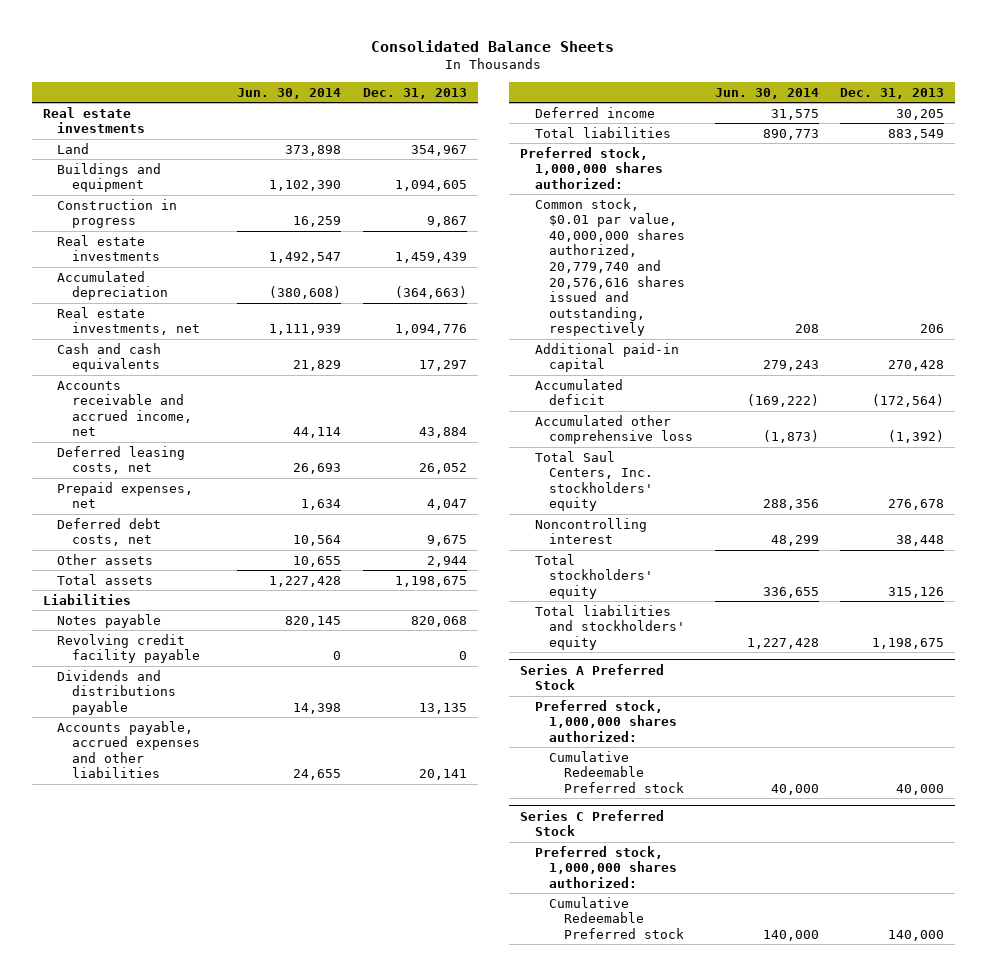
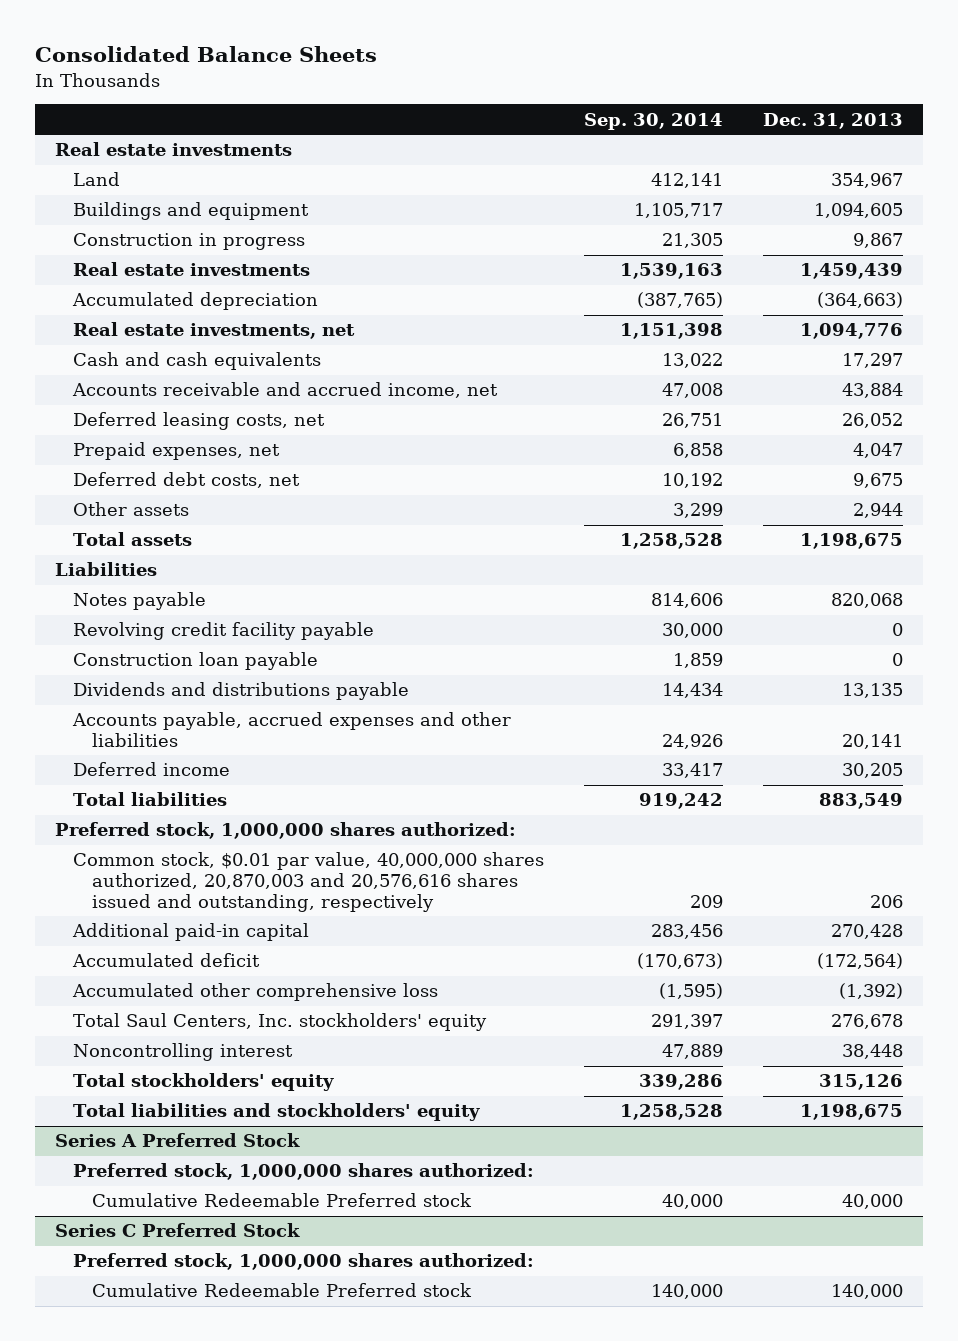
- | Jun. 30, 2014 | Dec. 31, 2013
+ | Sep. 30, 2014 | Dec. 31, 2013
+ Construction loan payable | 1,859 | 0
- Common stock, $0.01 par value, 40,000,000 shares authorized, 20,779,740 and 20,576,616 shares issued and outstanding, respectively | 208 | 206
+ Common stock, $0.01 par value, 40,000,000 shares authorized, 20,870,003 and 20,576,616 shares issued and outstanding, respectively | 209 | 206

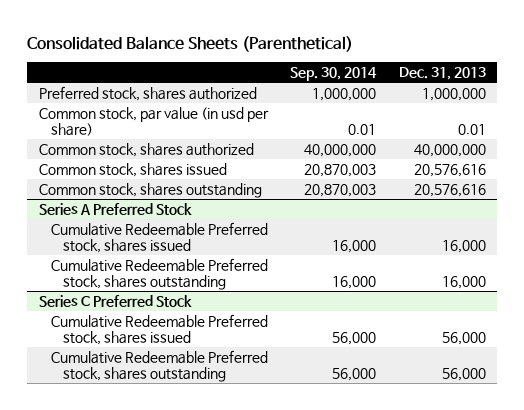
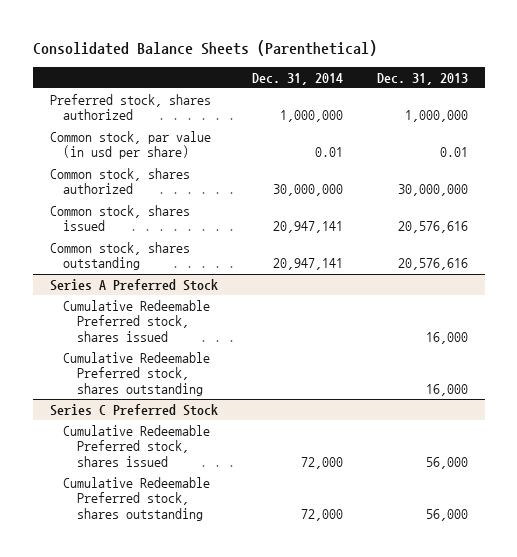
- | Sep. 30, 2014 | Dec. 31, 2013
+ | Dec. 31, 2014 | Dec. 31, 2013
- Common stock, shares authorized | 40,000,000 | 40,000,000
+ Common stock, shares authorized | 30,000,000 | 30,000,000

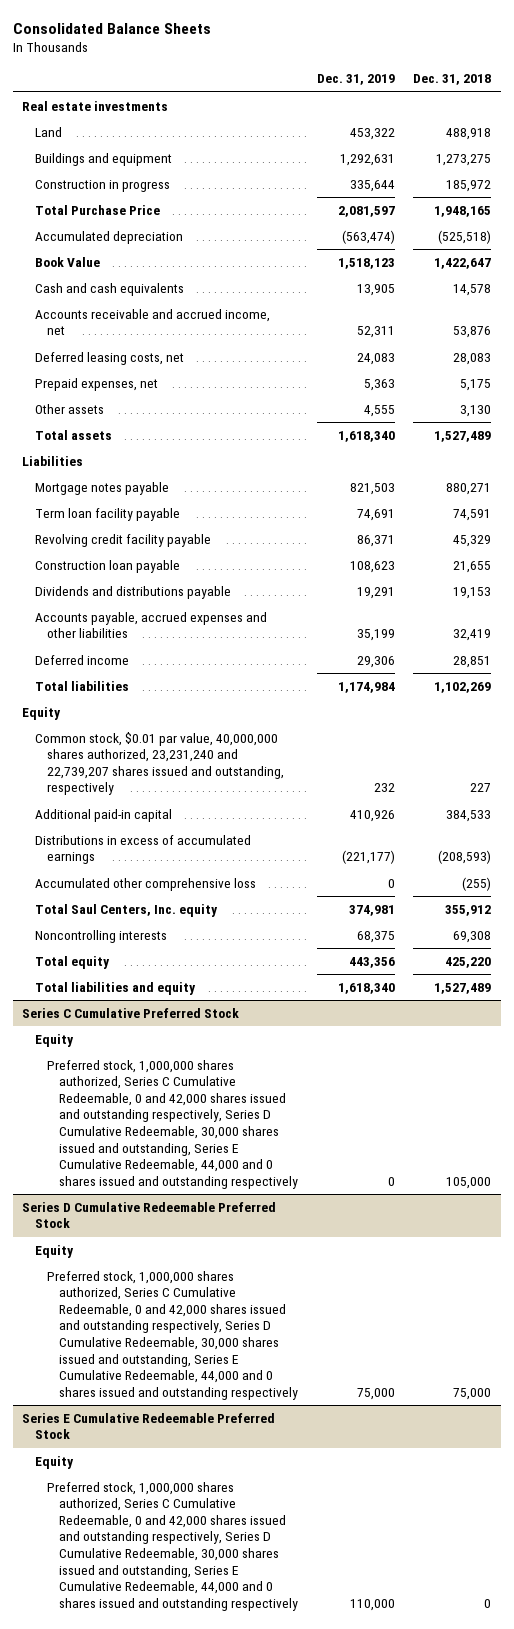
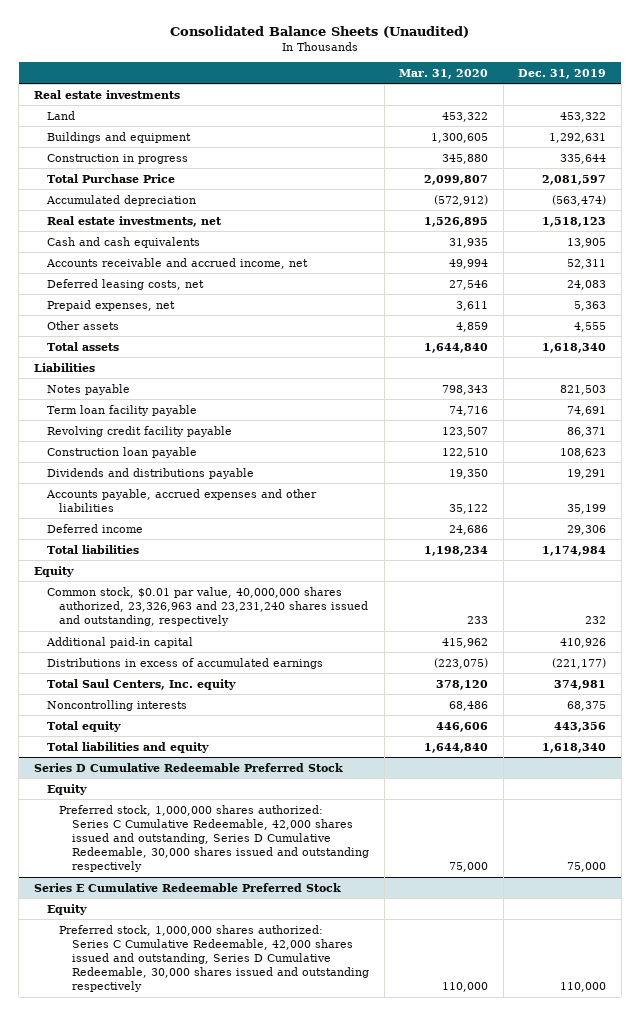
- Consolidated Balance Sheets
+ Consolidated Balance Sheets (Unaudited)
- | Dec. 31, 2019 | Dec. 31, 2018
+ | Mar. 31, 2020 | Dec. 31, 2019
- Book Value | 1,518,123 | 1,422,647
+ Real estate investments, net | 1,526,895 | 1,518,123
- Mortgage notes payable | 821,503 | 880,271
+ Notes payable | 798,343 | 821,503
- Common stock, $0.01 par value, 40,000,000 shares authorized, 23,231,240 and 22,739,207 shares issued and outstanding, respectively | 232 | 227
+ Common stock, $0.01 par value, 40,000,000 shares authorized, 23,326,963 and 23,231,240 shares issued and outstanding, respectively | 233 | 232
- Accumulated other comprehensive loss | 0 | (255)
- Series C Cumulative Preferred Stock
- Equity
- Preferred stock, 1,000,000 shares authorized, Series C Cumulative Redeemable, 0 and 42,000 shares issued and outstanding respectively, Series D Cumulative Redeemable, 30,000 shares issued and outstanding, Series E Cumulative Redeemable, 44,000 and 0 shares issued and outstanding respectively | 0 | 105,000
@ Series D Cumulative Redeemable Preferred Stock
- Preferred stock, 1,000,000 shares authorized, Series C Cumulative Redeemable, 0 and 42,000 shares issued and outstanding respectively, Series D Cumulative Redeemable, 30,000 shares issued and outstanding, Series E Cumulative Redeemable, 44,000 and 0 shares issued and outstanding respectively | 75,000 | 75,000
+ Preferred stock, 1,000,000 shares authorized: Series C Cumulative Redeemable, 42,000 shares issued and outstanding, Series D Cumulative Redeemable, 30,000 shares issued and outstanding respectively | 75,000 | 75,000
@ Series E Cumulative Redeemable Preferred Stock
- Preferred stock, 1,000,000 shares authorized, Series C Cumulative Redeemable, 0 and 42,000 shares issued and outstanding respectively, Series D Cumulative Redeemable, 30,000 shares issued and outstanding, Series E Cumulative Redeemable, 44,000 and 0 shares issued and outstanding respectively | 110,000 | 0
+ Preferred stock, 1,000,000 shares authorized: Series C Cumulative Redeemable, 42,000 shares issued and outstanding, Series D Cumulative Redeemable, 30,000 shares issued and outstanding respectively | 110,000 | 110,000

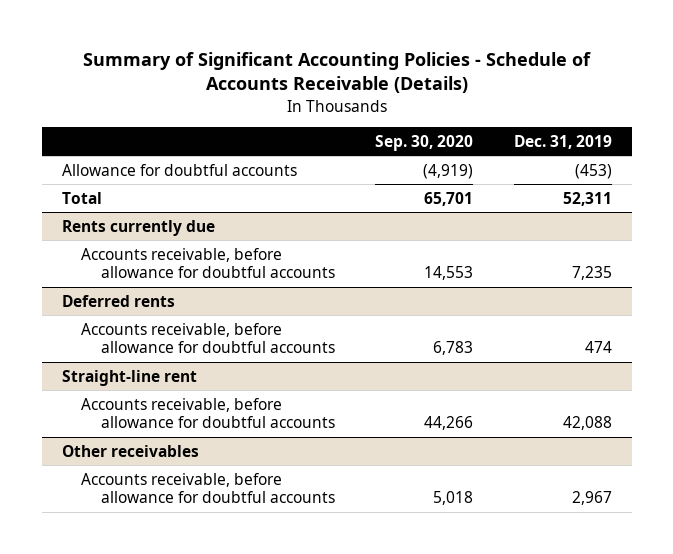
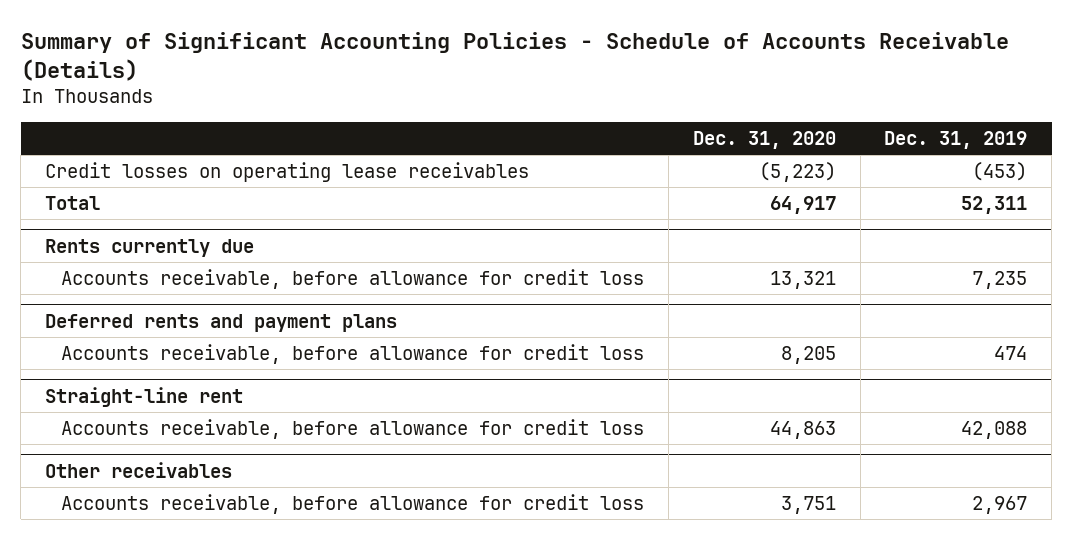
- | Sep. 30, 2020 | Dec. 31, 2019
+ | Dec. 31, 2020 | Dec. 31, 2019
- Allowance for doubtful accounts | (4,919) | (453)
+ Credit losses on operating lease receivables | (5,223) | (453)
@ Rents currently due
- Accounts receivable, before allowance for doubtful accounts | 14,553 | 7,235
- Deferred rents
- Accounts receivable, before allowance for doubtful accounts | 6,783 | 474
@ Rents currently due
+ Accounts receivable, before allowance for credit loss | 13,321 | 7,235
+ Deferred rents and payment plans
+ Accounts receivable, before allowance for credit loss | 8,205 | 474
@ Straight-line rent
- Accounts receivable, before allowance for doubtful accounts | 44,266 | 42,088
+ Accounts receivable, before allowance for credit loss | 44,863 | 42,088
@ Other receivables
- Accounts receivable, before allowance for doubtful accounts | 5,018 | 2,967
+ Accounts receivable, before allowance for credit loss | 3,751 | 2,967

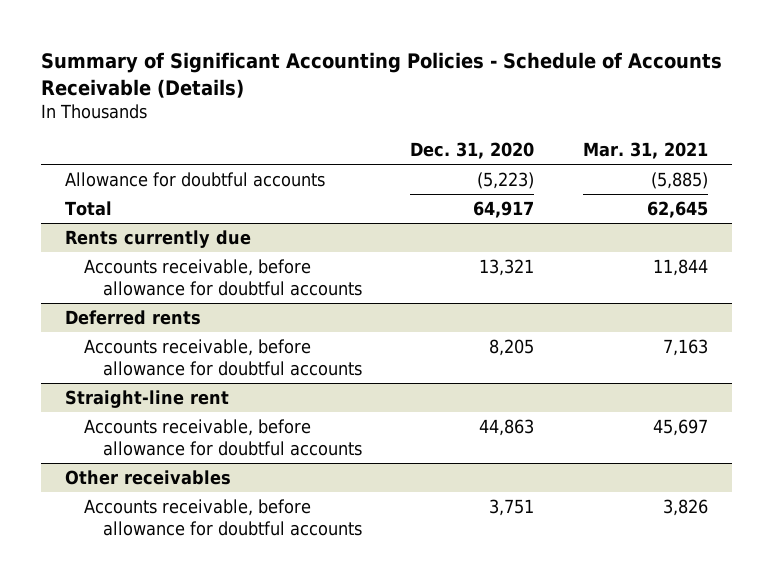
- | Dec. 31, 2020 | Dec. 31, 2019
+ | Dec. 31, 2020 | Mar. 31, 2021
- Credit losses on operating lease receivables | (5,223) | (453)
+ Allowance for doubtful accounts | (5,223) | (5,885)
@ Rents currently due
- Accounts receivable, before allowance for credit loss | 13,321 | 7,235
- Deferred rents and payment plans
- Accounts receivable, before allowance for credit loss | 8,205 | 474
@ Rents currently due
+ Accounts receivable, before allowance for doubtful accounts | 13,321 | 11,844
+ Deferred rents
+ Accounts receivable, before allowance for doubtful accounts | 8,205 | 7,163
@ Straight-line rent
- Accounts receivable, before allowance for credit loss | 44,863 | 42,088
+ Accounts receivable, before allowance for doubtful accounts | 44,863 | 45,697
@ Other receivables
- Accounts receivable, before allowance for credit loss | 3,751 | 2,967
+ Accounts receivable, before allowance for doubtful accounts | 3,751 | 3,826

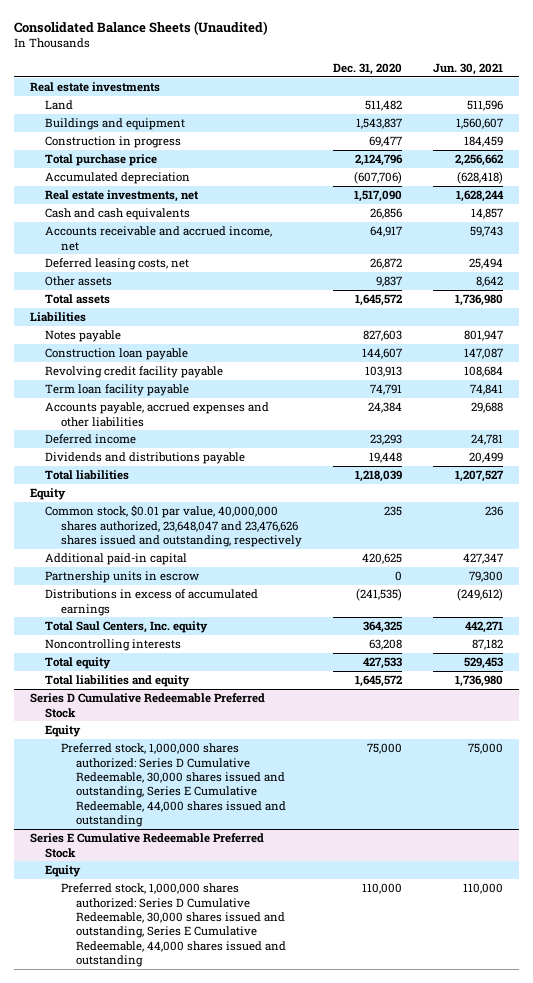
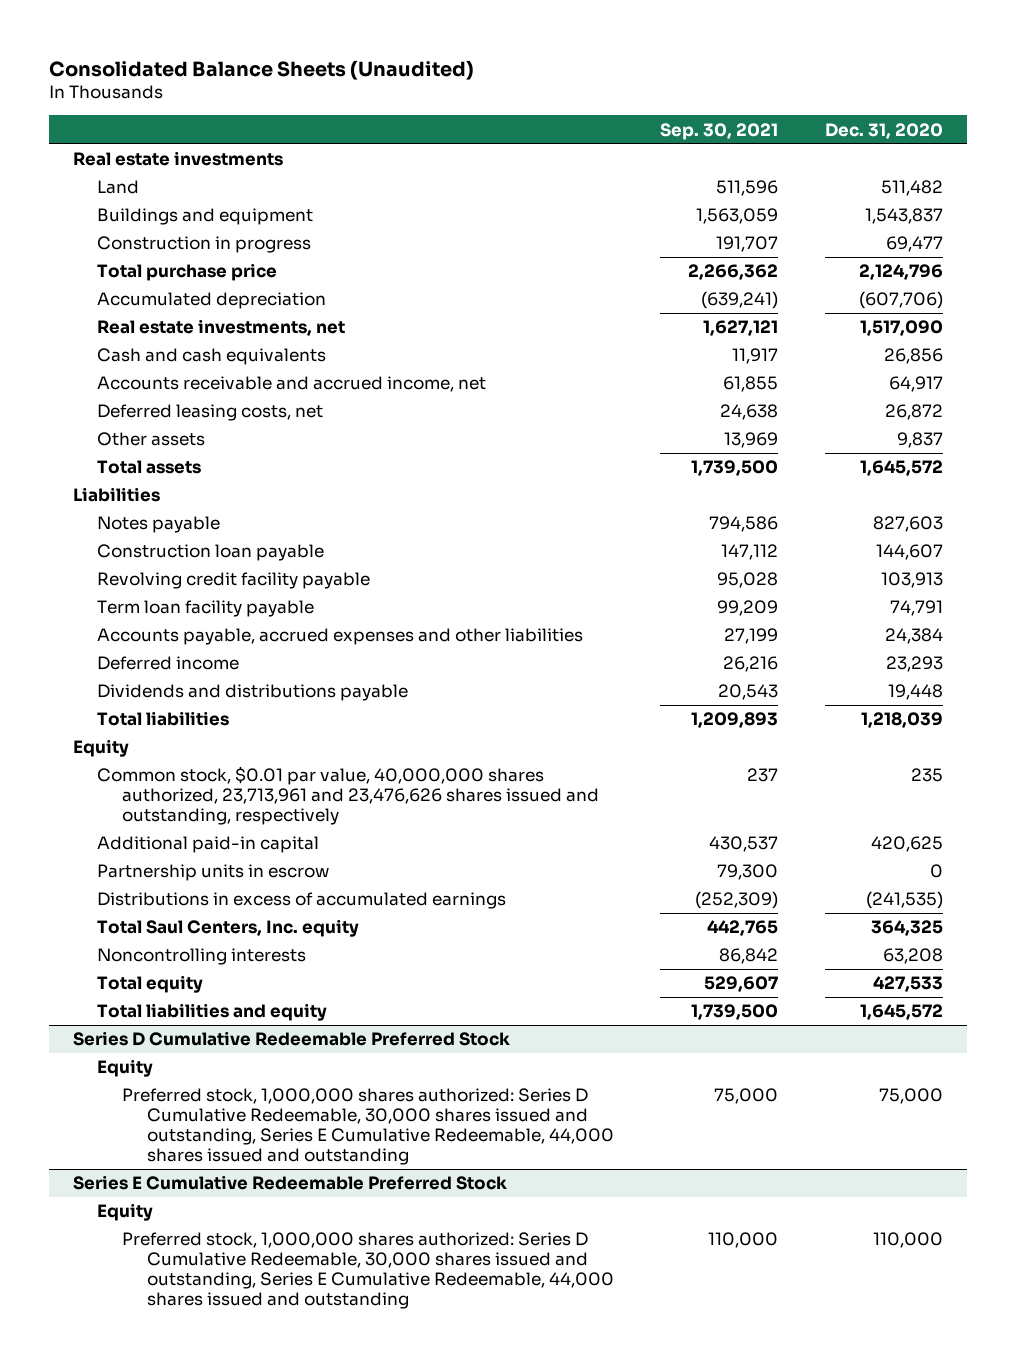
- | Dec. 31, 2020 | Jun. 30, 2021
+ | Sep. 30, 2021 | Dec. 31, 2020
- Common stock, $0.01 par value, 40,000,000 shares authorized, 23,648,047 and 23,476,626 shares issued and outstanding, respectively | 235 | 236
+ Common stock, $0.01 par value, 40,000,000 shares authorized, 23,713,961 and 23,476,626 shares issued and outstanding, respectively | 237 | 235

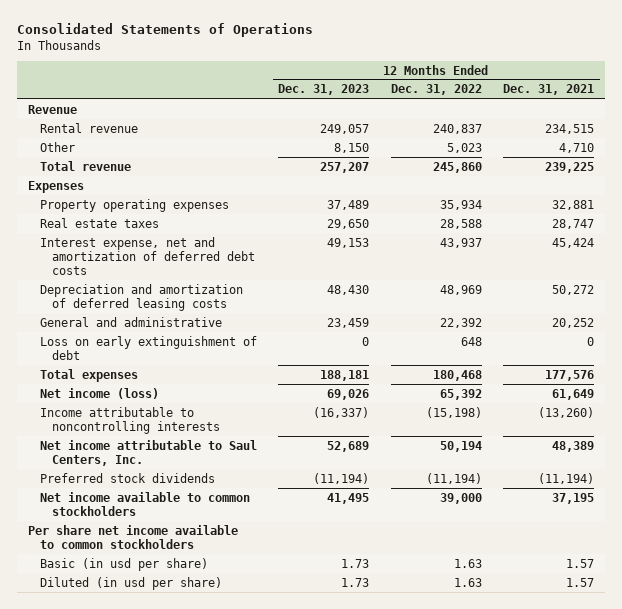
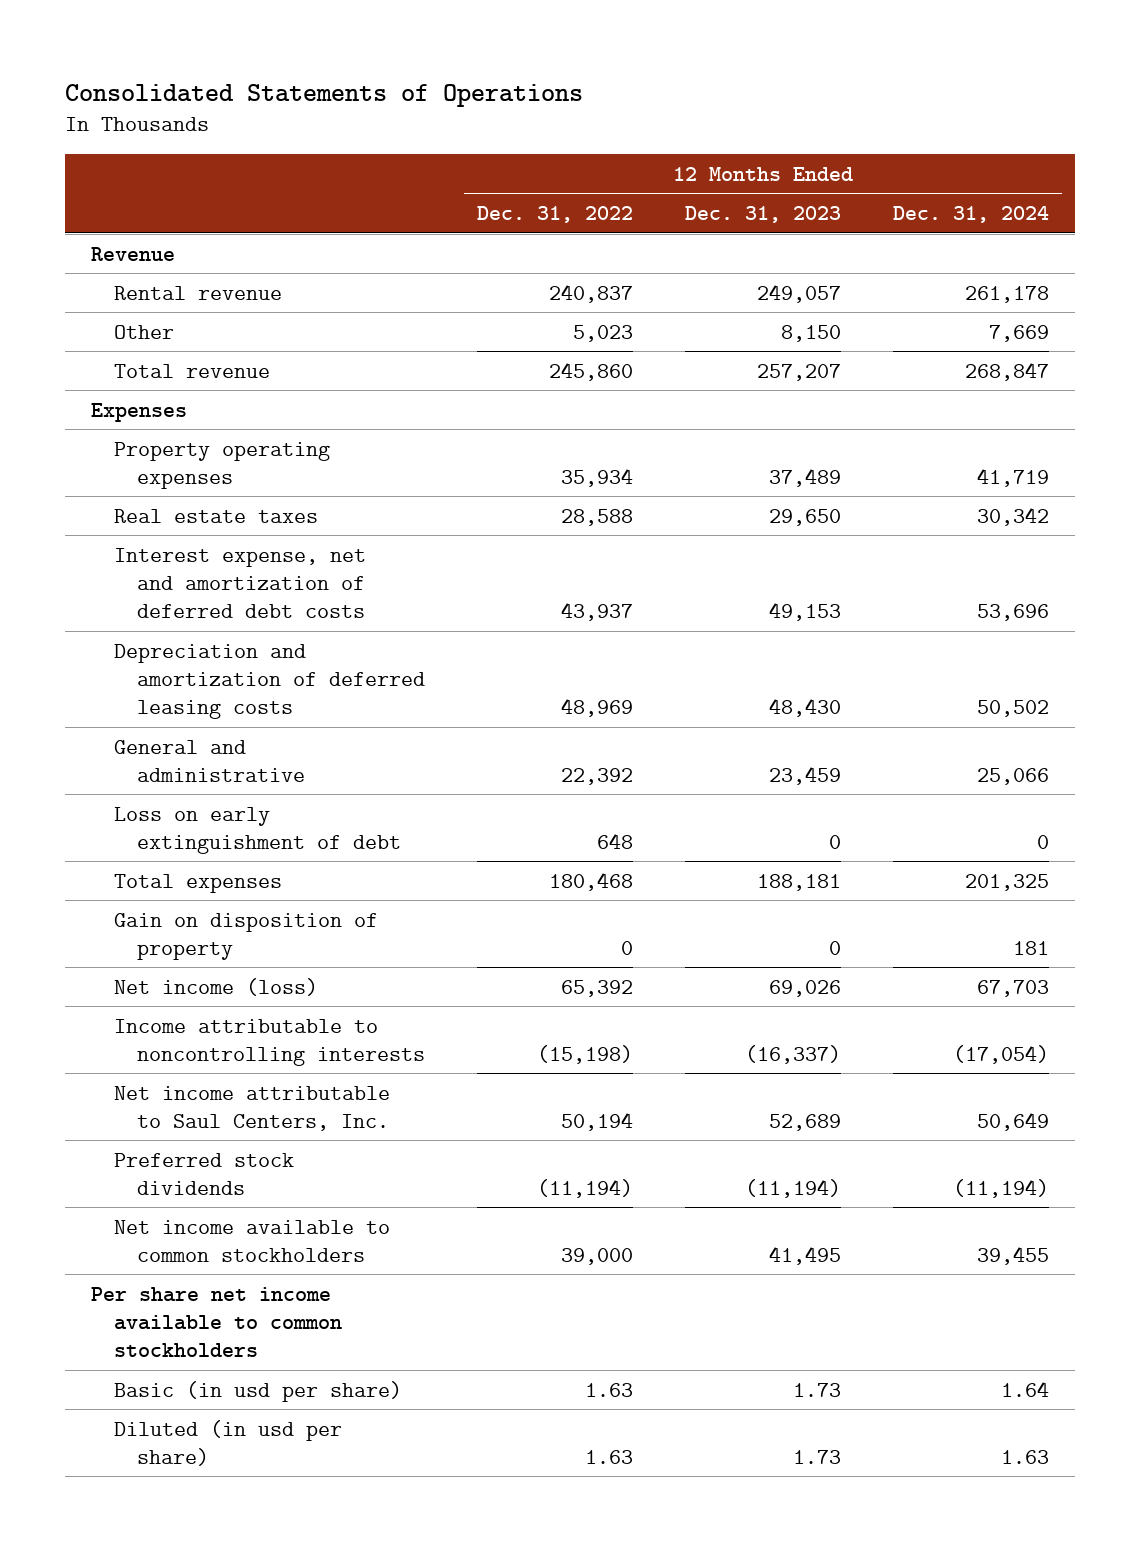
- | 12 Months Ended Dec. 31, 2023 | 12 Months Ended Dec. 31, 2022 | 12 Months Ended Dec. 31, 2021
+ | 12 Months Ended Dec. 31, 2022 | 12 Months Ended Dec. 31, 2023 | 12 Months Ended Dec. 31, 2024
+ Gain on disposition of property | 0 | 0 | 181

